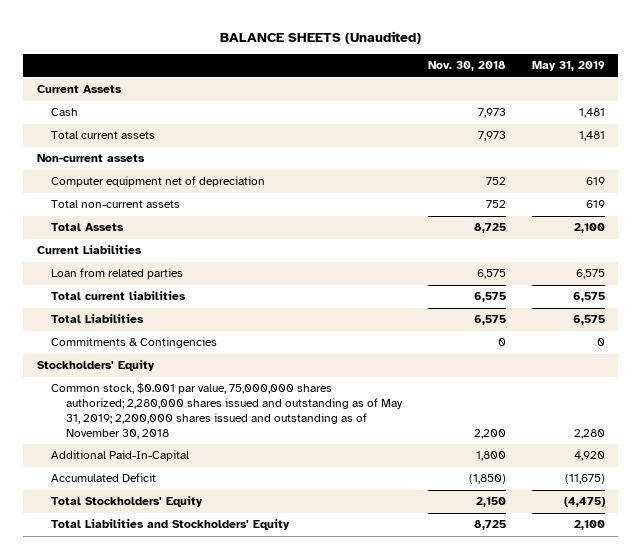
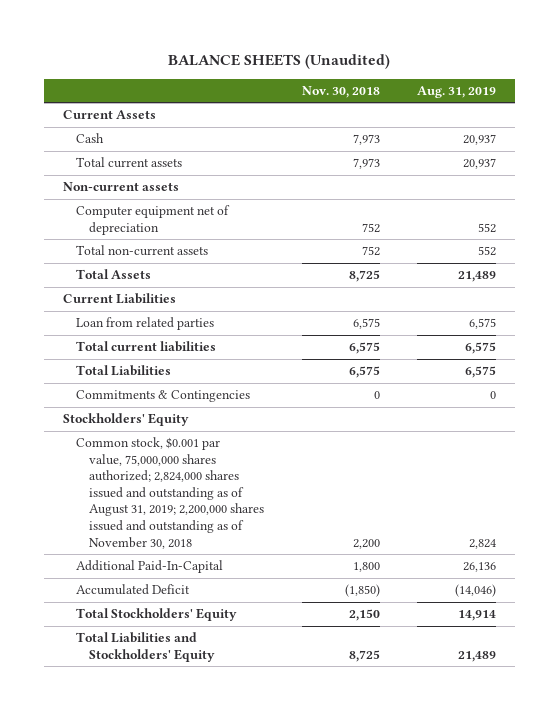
- | Nov. 30, 2018 | May 31, 2019
+ | Nov. 30, 2018 | Aug. 31, 2019
- Common stock, $0.001 par value, 75,000,000 shares authorized; 2,280,000 shares issued and outstanding as of May 31, 2019; 2,200,000 shares issued and outstanding as of November 30, 2018 | 2,200 | 2,280
+ Common stock, $0.001 par value, 75,000,000 shares authorized; 2,824,000 shares issued and outstanding as of August 31, 2019; 2,200,000 shares issued and outstanding as of November 30, 2018 | 2,200 | 2,824

